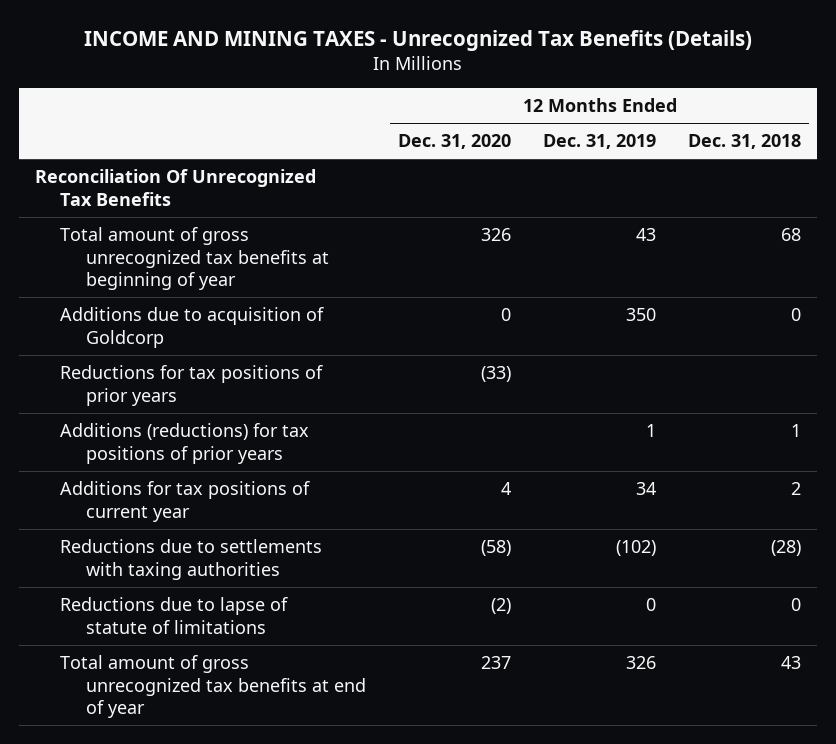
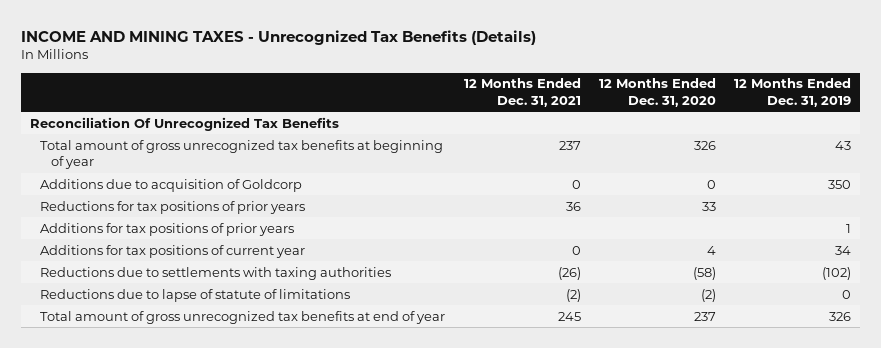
- | 12 Months Ended Dec. 31, 2020 | 12 Months Ended Dec. 31, 2019 | 12 Months Ended Dec. 31, 2018
+ | 12 Months Ended Dec. 31, 2021 | 12 Months Ended Dec. 31, 2020 | 12 Months Ended Dec. 31, 2019
- Reductions for tax positions of prior years | (33) | |
- Additions (reductions) for tax positions of prior years | | 1 | 1
+ Reductions for tax positions of prior years | 36 | 33 |
+ Additions for tax positions of prior years | | | 1

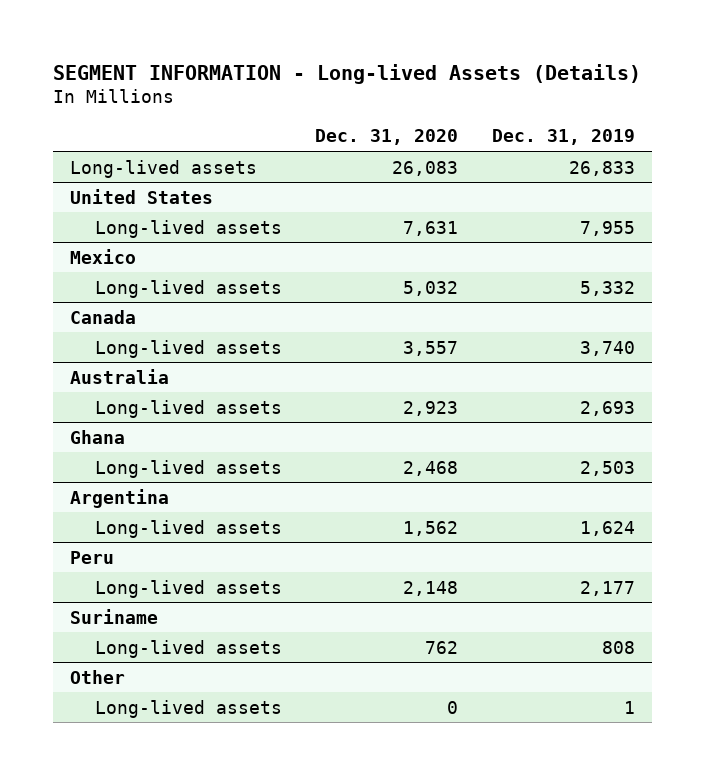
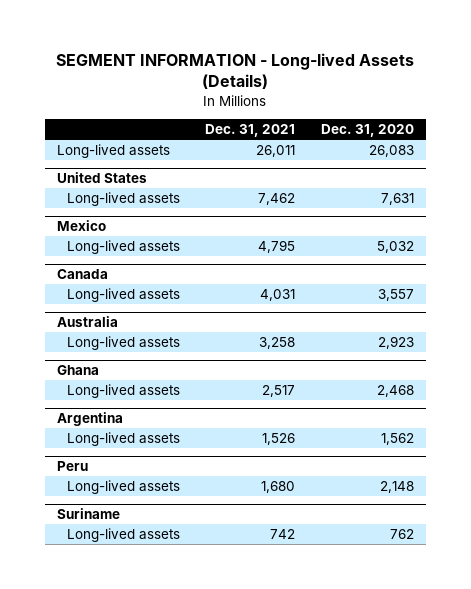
- | Dec. 31, 2020 | Dec. 31, 2019
+ | Dec. 31, 2021 | Dec. 31, 2020
- Other
- Long-lived assets | 0 | 1

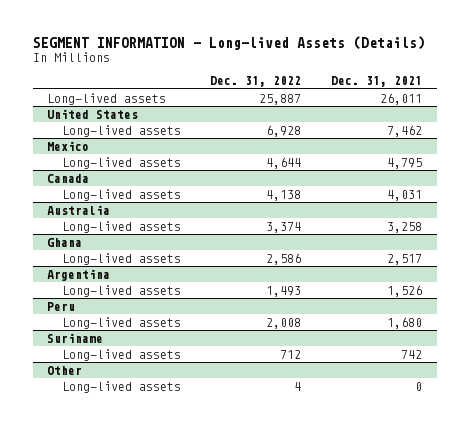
- | Dec. 31, 2021 | Dec. 31, 2020
+ | Dec. 31, 2022 | Dec. 31, 2021
+ Other
+ Long-lived assets | 4 | 0

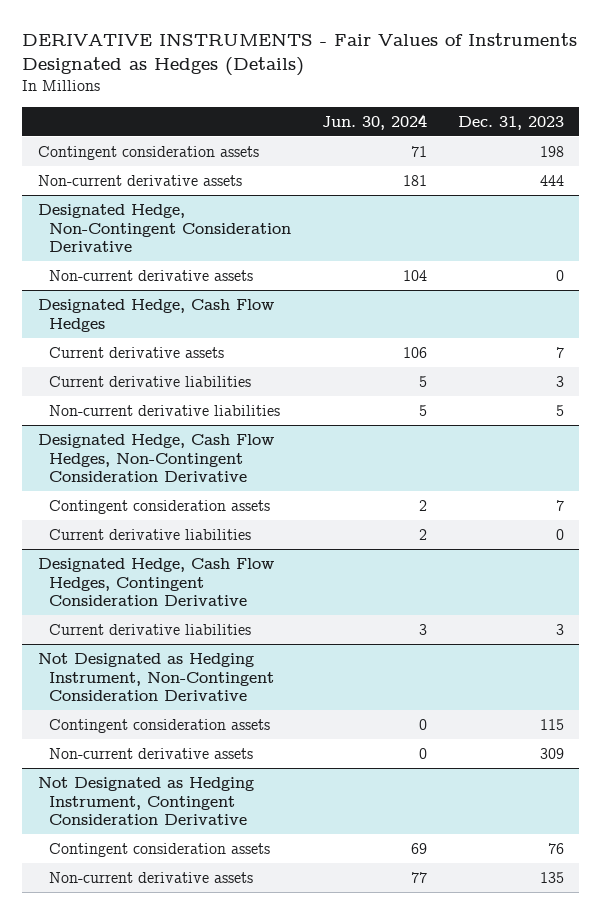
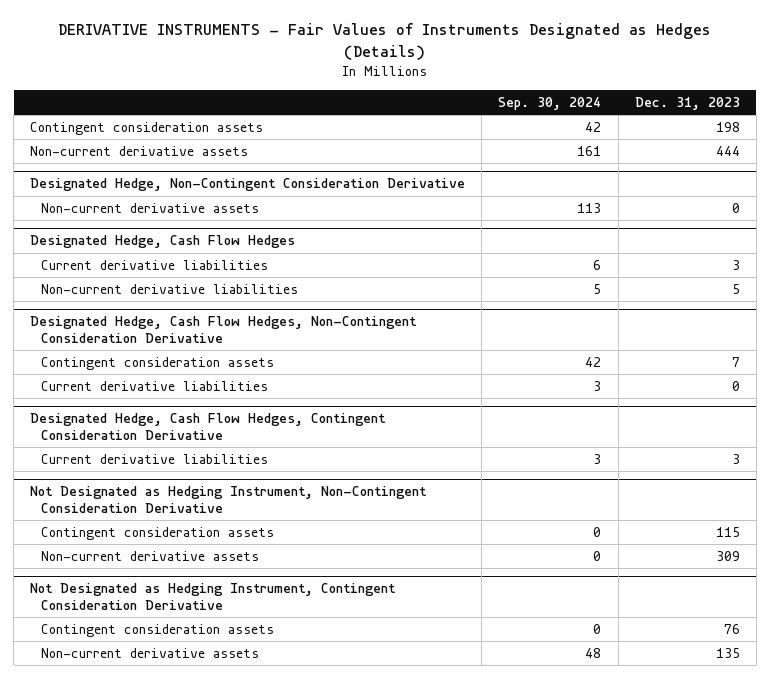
- | Jun. 30, 2024 | Dec. 31, 2023
+ | Sep. 30, 2024 | Dec. 31, 2023
@ Designated Hedge, Cash Flow Hedges
- Current derivative assets | 106 | 7

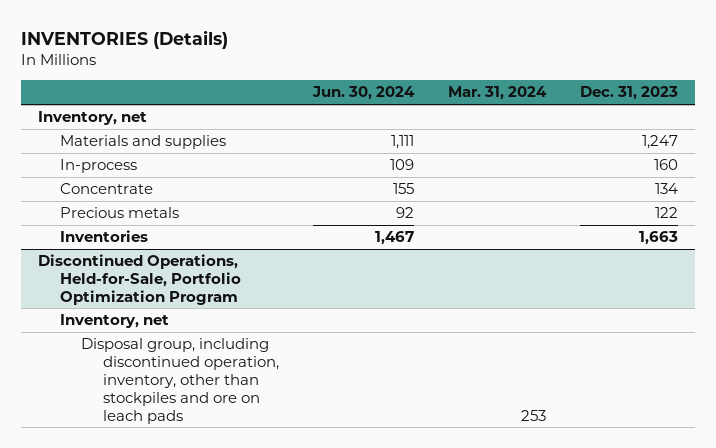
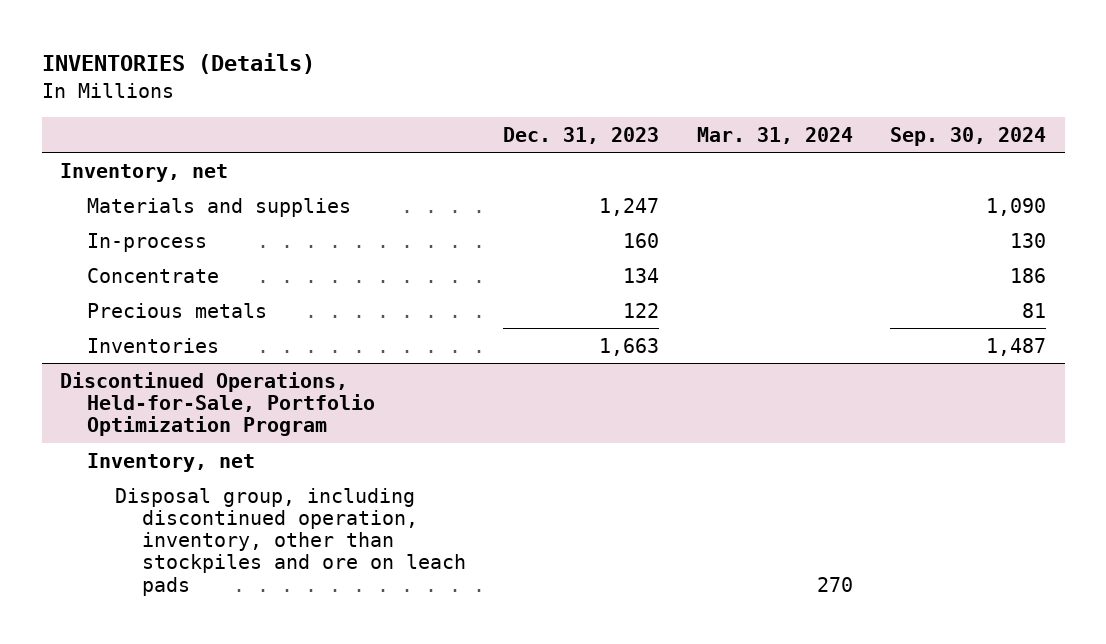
- | Jun. 30, 2024 | Mar. 31, 2024 | Dec. 31, 2023
+ | Dec. 31, 2023 | Mar. 31, 2024 | Sep. 30, 2024
@ Discontinued Operations, Held-for-Sale, Portfolio Optimization Program
- Disposal group, including discontinued operation, inventory, other than stockpiles and ore on leach pads | | 253 |
+ Disposal group, including discontinued operation, inventory, other than stockpiles and ore on leach pads | | 270 |

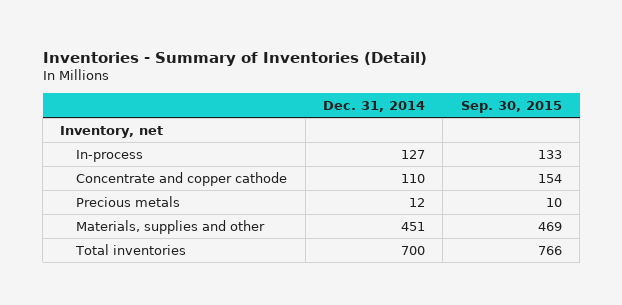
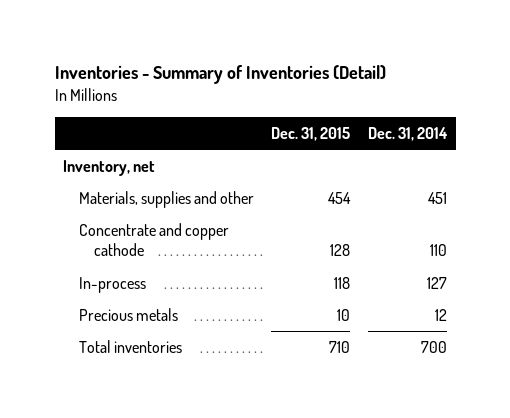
- | Dec. 31, 2014 | Sep. 30, 2015
+ | Dec. 31, 2015 | Dec. 31, 2014
moved up: Materials, supplies and other | 454 | 451
moved down: In-process | 118 | 127

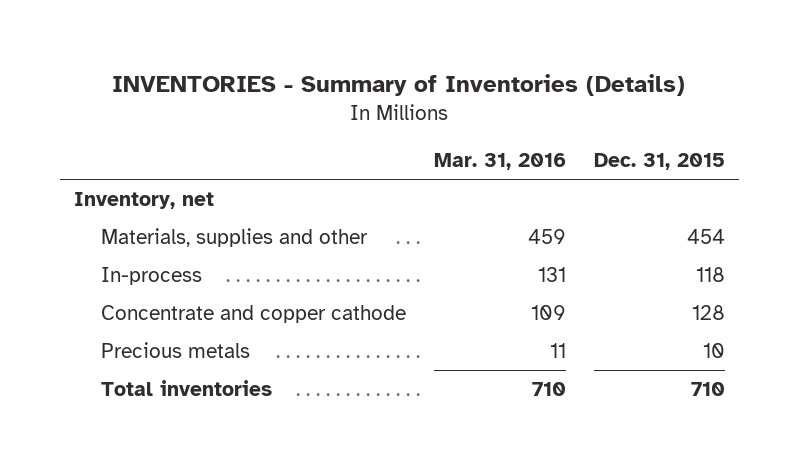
- Inventories - Summary of Inventories (Detail)
+ INVENTORIES - Summary of Inventories (Details)
- | Dec. 31, 2015 | Dec. 31, 2014
+ | Mar. 31, 2016 | Dec. 31, 2015
moved down: Concentrate and copper cathode | 109 | 128

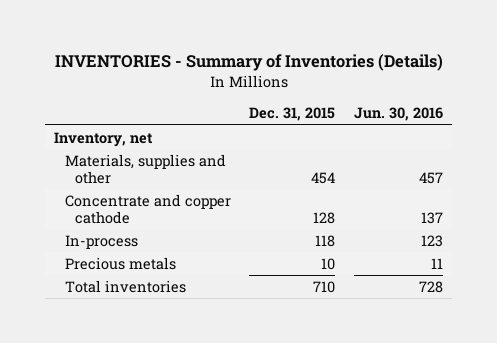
- | Mar. 31, 2016 | Dec. 31, 2015
+ | Dec. 31, 2015 | Jun. 30, 2016
moved down: In-process | 118 | 123

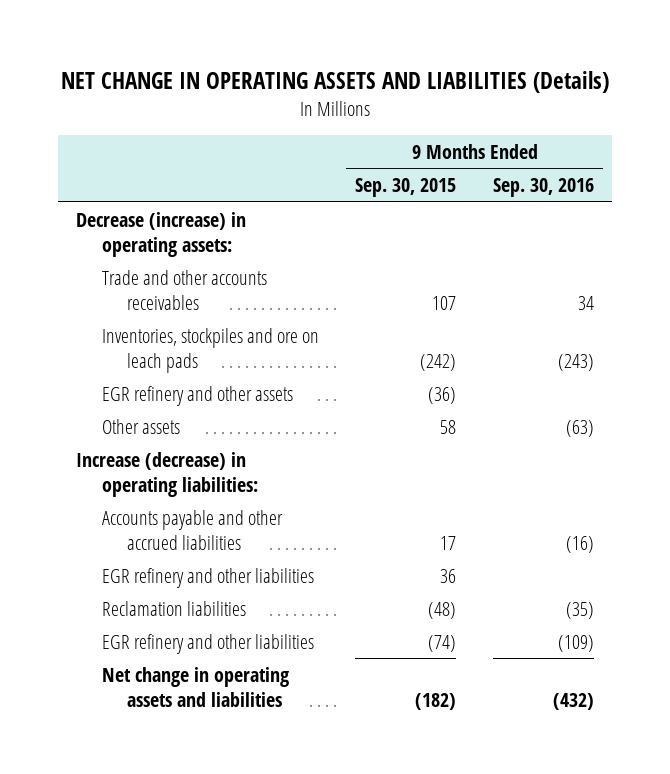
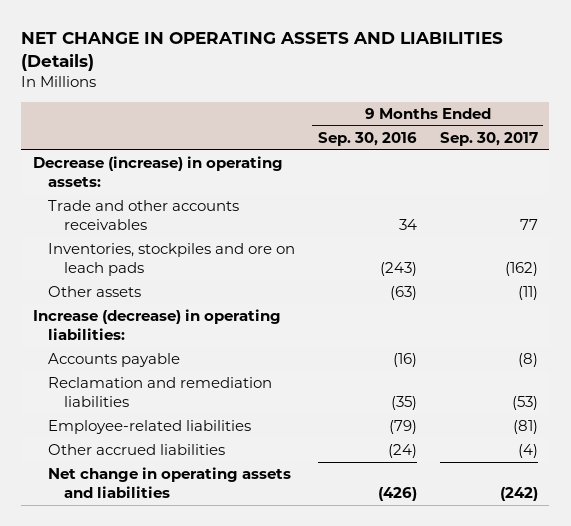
- | 9 Months Ended Sep. 30, 2015 | 9 Months Ended Sep. 30, 2016
+ | 9 Months Ended Sep. 30, 2016 | 9 Months Ended Sep. 30, 2017
- EGR refinery and other assets | (36) |
- Accounts payable and other accrued liabilities | 17 | (16)
- EGR refinery and other liabilities | 36 |
- Reclamation liabilities | (48) | (35)
- EGR refinery and other liabilities | (74) | (109)
- Net change in operating assets and liabilities | (182) | (432)
+ Accounts payable | (16) | (8)
+ Reclamation and remediation liabilities | (35) | (53)
+ Employee-related liabilities | (79) | (81)
+ Other accrued liabilities | (24) | (4)
+ Net change in operating assets and liabilities | (426) | (242)

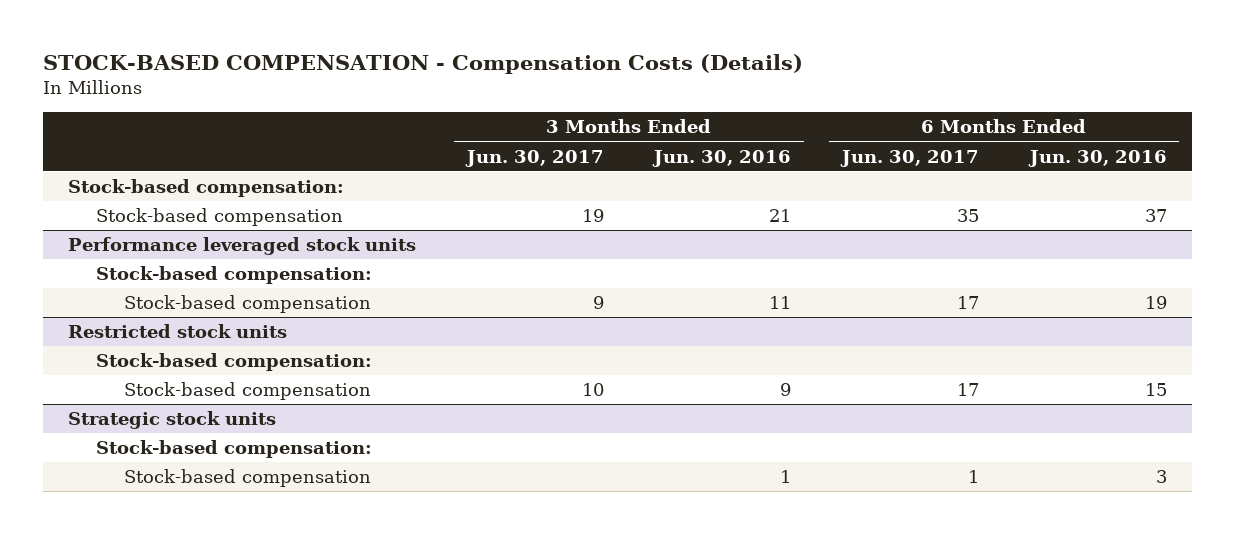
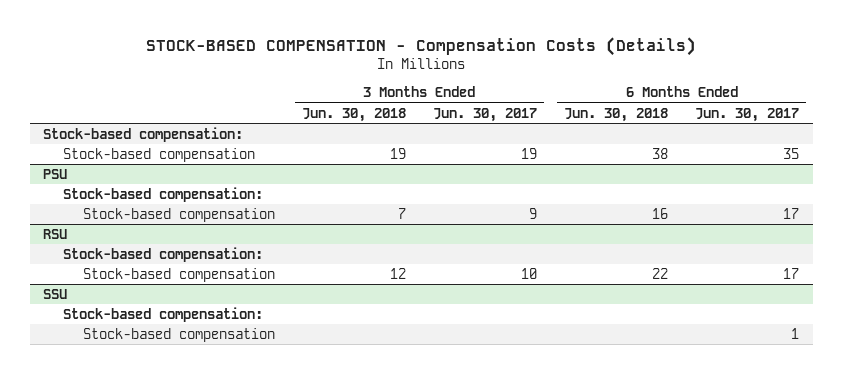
- | 3 Months Ended Jun. 30, 2017 | 3 Months Ended Jun. 30, 2016 | 6 Months Ended Jun. 30, 2017 | 6 Months Ended Jun. 30, 2016
+ | 3 Months Ended Jun. 30, 2018 | 3 Months Ended Jun. 30, 2017 | 6 Months Ended Jun. 30, 2018 | 6 Months Ended Jun. 30, 2017
- Performance leveraged stock units
+ PSU
- Restricted stock units
+ RSU
- Strategic stock units
+ SSU

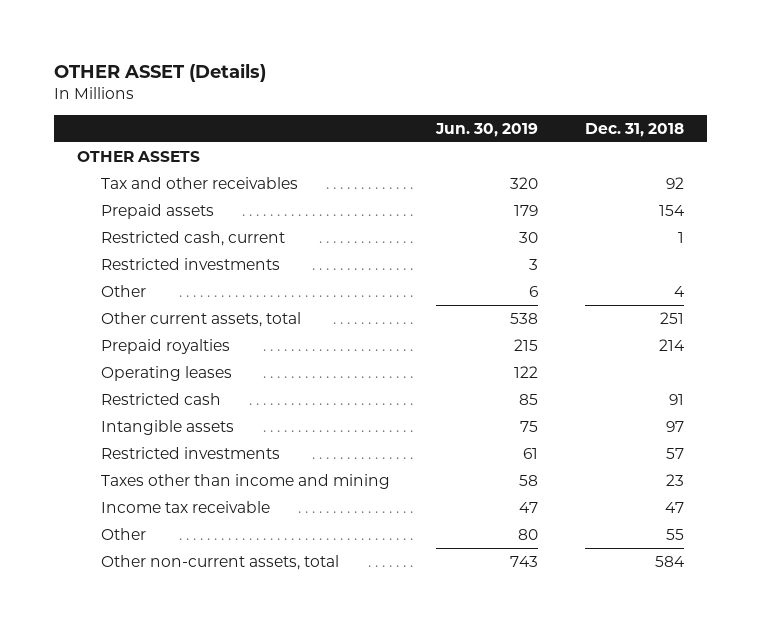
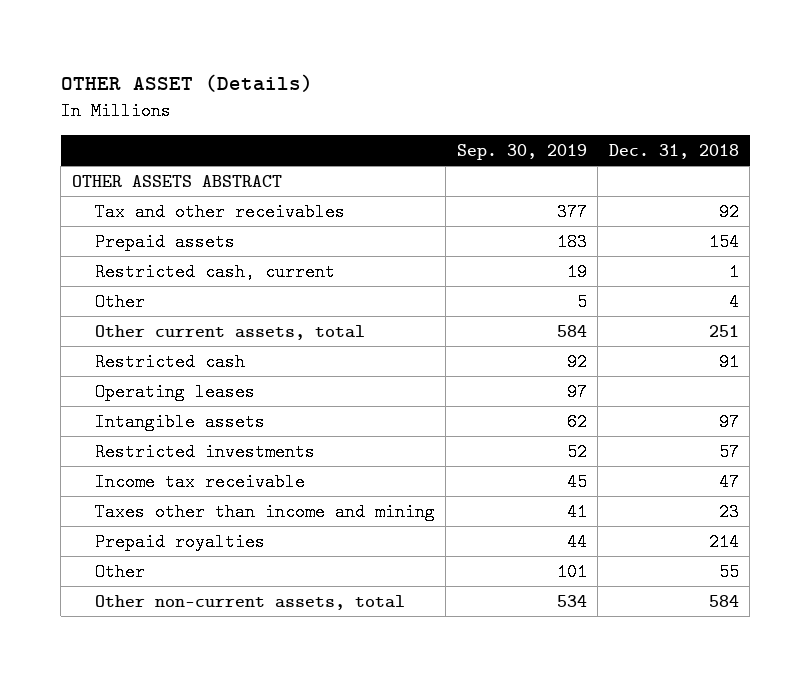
- | Jun. 30, 2019 | Dec. 31, 2018
+ | Sep. 30, 2019 | Dec. 31, 2018
- OTHER ASSETS
+ OTHER ASSETS ABSTRACT
- Restricted investments | 3 |
moved down: Operating leases | 97 |
moved down: Taxes other than income and mining | 41 | 23
moved down: Prepaid royalties | 44 | 214

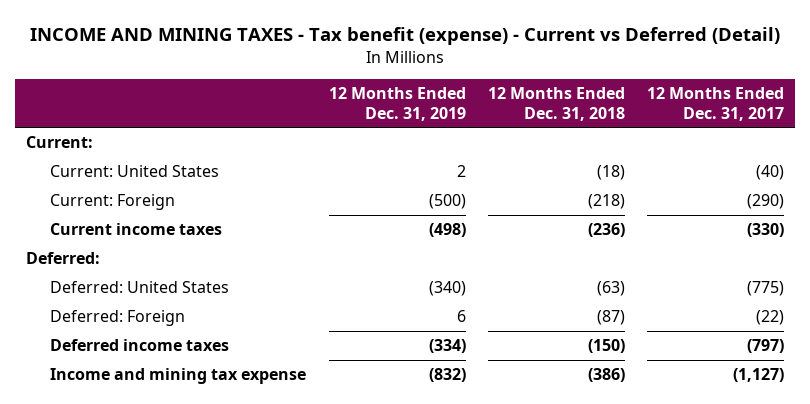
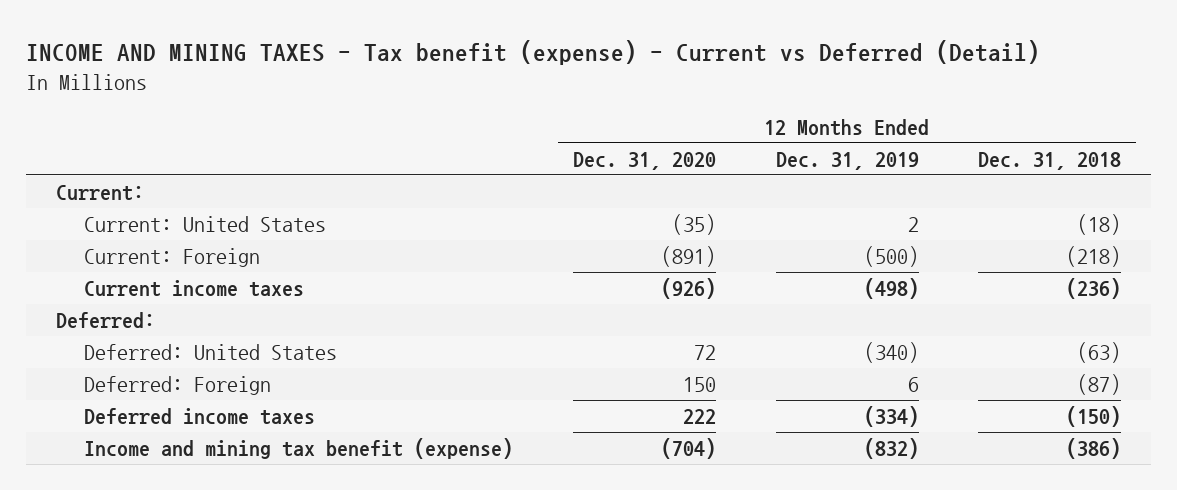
- | 12 Months Ended Dec. 31, 2019 | 12 Months Ended Dec. 31, 2018 | 12 Months Ended Dec. 31, 2017
+ | 12 Months Ended Dec. 31, 2020 | 12 Months Ended Dec. 31, 2019 | 12 Months Ended Dec. 31, 2018
- Income and mining tax expense | (832) | (386) | (1,127)
+ Income and mining tax benefit (expense) | (704) | (832) | (386)

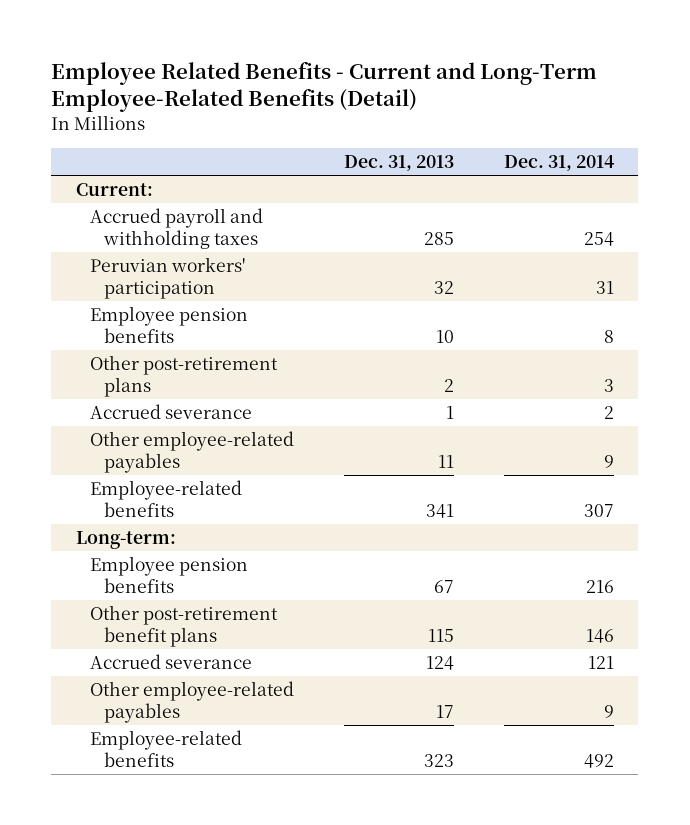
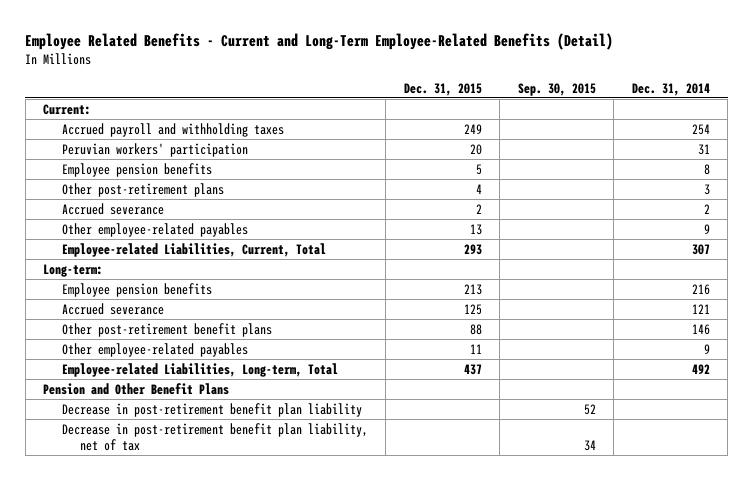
- | Dec. 31, 2013 | Dec. 31, 2014
+ | Dec. 31, 2015 | Sep. 30, 2015 | Dec. 31, 2014
- Employee-related benefits | 341 | 307
+ Employee-related Liabilities, Current, Total | 293 | | 307
moved down: Other post-retirement benefit plans | 88 | | 146
- Employee-related benefits | 323 | 492
+ Employee-related Liabilities, Long-term, Total | 437 | | 492
+ Pension and Other Benefit Plans
+ Decrease in post-retirement benefit plan liability | | 52 |
+ Decrease in post-retirement benefit plan liability, net of tax | | 34 |

